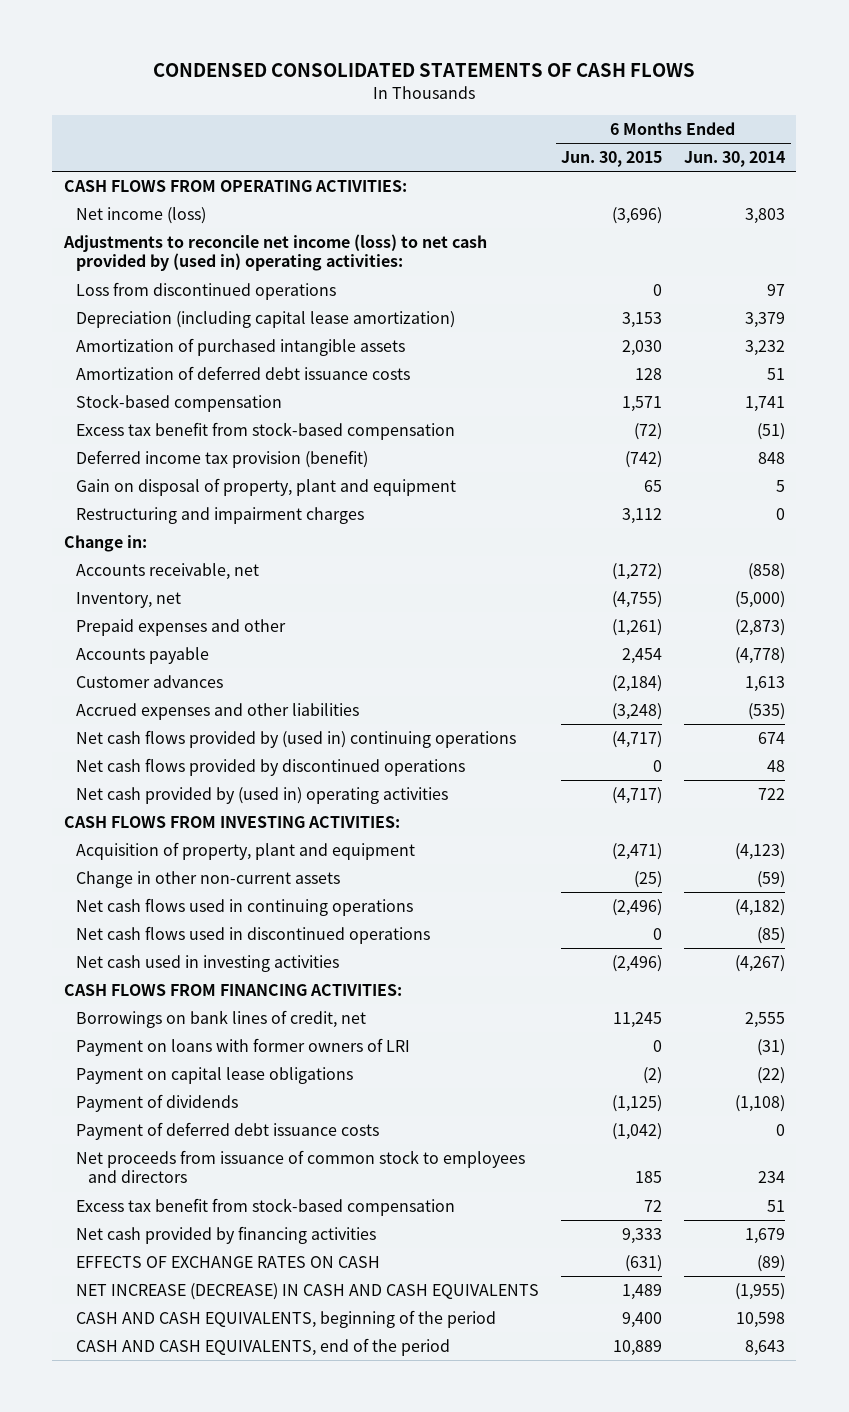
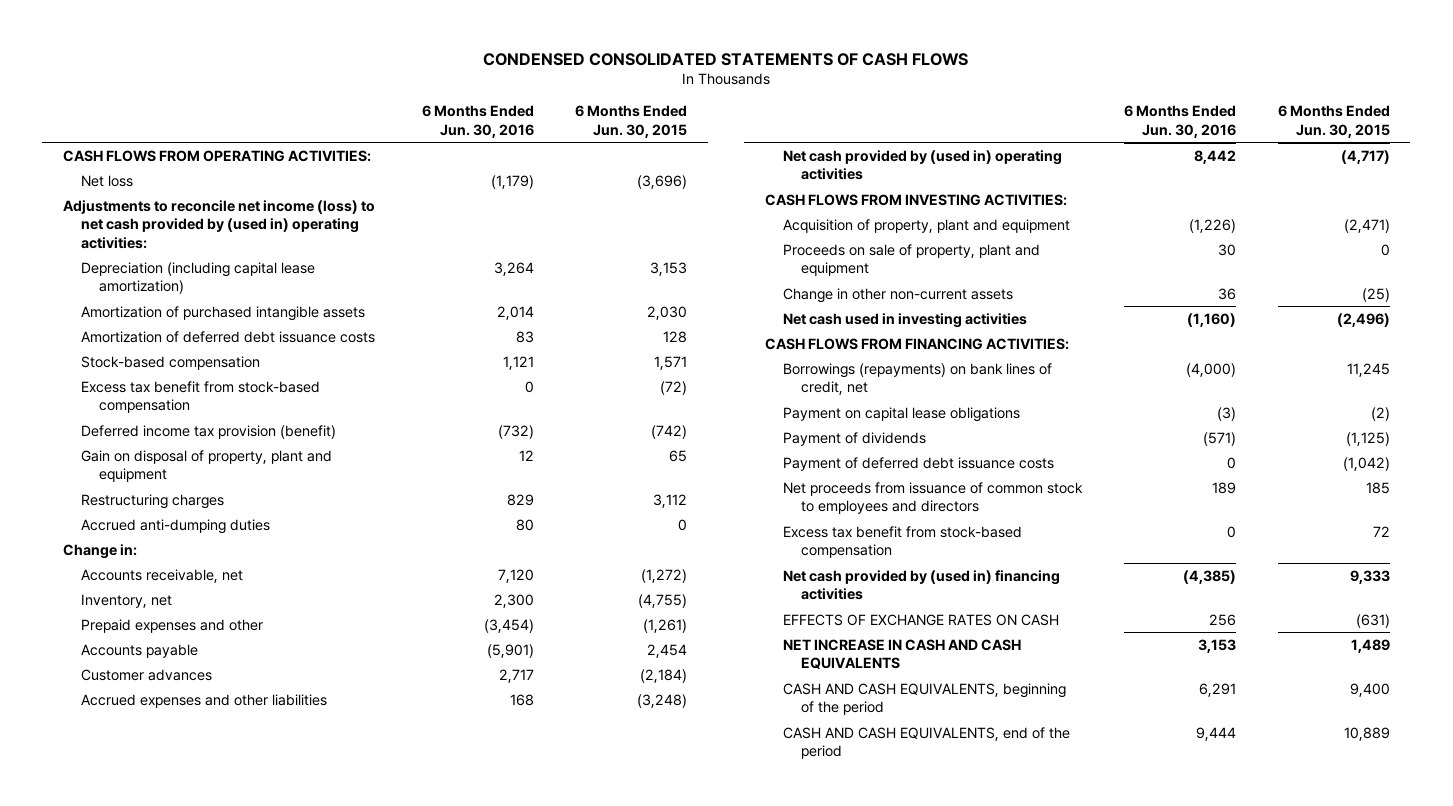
- | 6 Months Ended Jun. 30, 2015 | 6 Months Ended Jun. 30, 2014
+ | 6 Months Ended Jun. 30, 2016 | 6 Months Ended Jun. 30, 2015
- Net income (loss) | (3,696) | 3,803
+ Net loss | (1,179) | (3,696)
- Loss from discontinued operations | 0 | 97
- Restructuring and impairment charges | 3,112 | 0
+ Restructuring charges | 829 | 3,112
+ Accrued anti-dumping duties | 80 | 0
- Net cash flows provided by (used in) continuing operations | (4,717) | 674
- Net cash flows provided by discontinued operations | 0 | 48
+ Proceeds on sale of property, plant and equipment | 30 | 0
- Net cash flows used in continuing operations | (2,496) | (4,182)
- Net cash flows used in discontinued operations | 0 | (85)
- Borrowings on bank lines of credit, net | 11,245 | 2,555
- Payment on loans with former owners of LRI | 0 | (31)
+ Borrowings (repayments) on bank lines of credit, net | (4,000) | 11,245
- Net cash provided by financing activities | 9,333 | 1,679
+ Net cash provided by (used in) financing activities | (4,385) | 9,333
- NET INCREASE (DECREASE) IN CASH AND CASH EQUIVALENTS | 1,489 | (1,955)
+ NET INCREASE IN CASH AND CASH EQUIVALENTS | 3,153 | 1,489

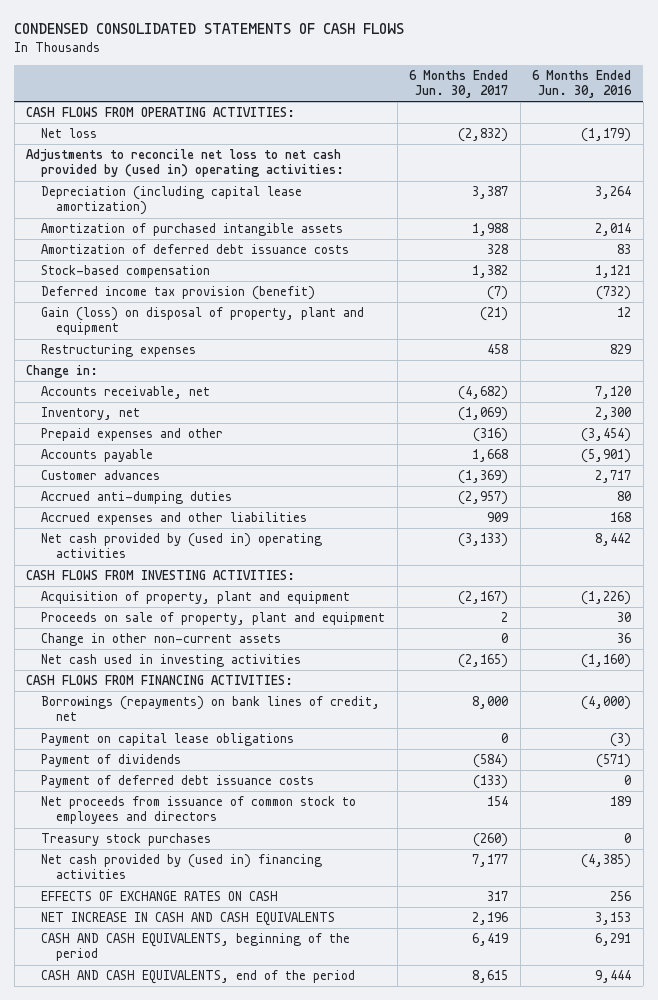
- | 6 Months Ended Jun. 30, 2016 | 6 Months Ended Jun. 30, 2015
+ | 6 Months Ended Jun. 30, 2017 | 6 Months Ended Jun. 30, 2016
- Adjustments to reconcile net income (loss) to net cash provided by (used in) operating activities:
+ Adjustments to reconcile net loss to net cash provided by (used in) operating activities:
- Excess tax benefit from stock-based compensation | 0 | (72)
- Gain on disposal of property, plant and equipment | 12 | 65
- Restructuring charges | 829 | 3,112
+ Gain (loss) on disposal of property, plant and equipment | (21) | 12
+ Restructuring expenses | 458 | 829
moved down: Accrued anti-dumping duties | (2,957) | 80
- Excess tax benefit from stock-based compensation | 0 | 72
+ Treasury stock purchases | (260) | 0

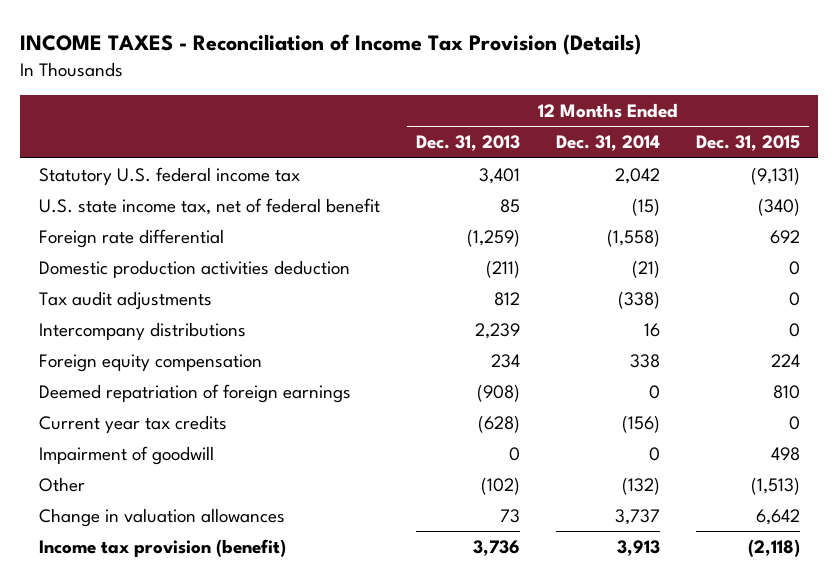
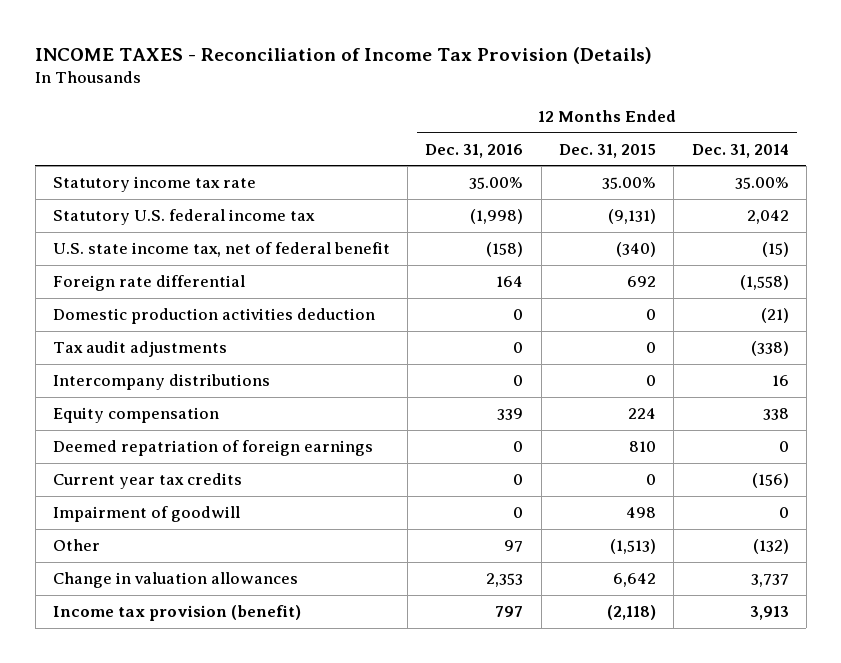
- | 12 Months Ended Dec. 31, 2013 | 12 Months Ended Dec. 31, 2014 | 12 Months Ended Dec. 31, 2015
+ | 12 Months Ended Dec. 31, 2016 | 12 Months Ended Dec. 31, 2015 | 12 Months Ended Dec. 31, 2014
+ Statutory income tax rate | 35.00% | 35.00% | 35.00%
- Foreign equity compensation | 234 | 338 | 224
+ Equity compensation | 339 | 224 | 338

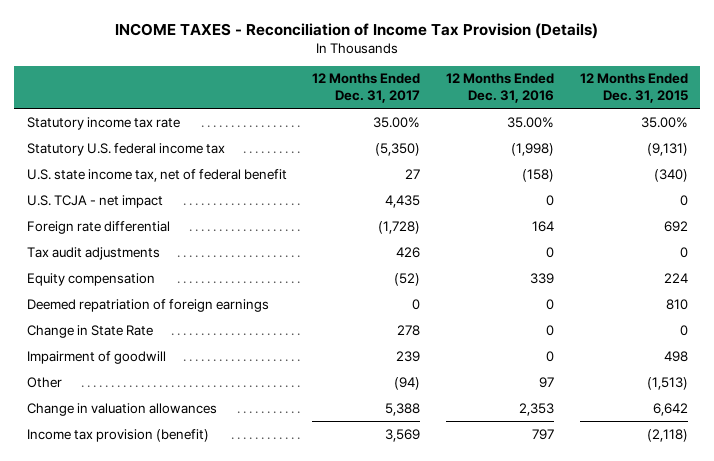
- | 12 Months Ended Dec. 31, 2016 | 12 Months Ended Dec. 31, 2015 | 12 Months Ended Dec. 31, 2014
+ | 12 Months Ended Dec. 31, 2017 | 12 Months Ended Dec. 31, 2016 | 12 Months Ended Dec. 31, 2015
+ U.S. TCJA - net impact | 4,435 | 0 | 0
- Domestic production activities deduction | 0 | 0 | (21)
- Intercompany distributions | 0 | 0 | 16
- Current year tax credits | 0 | 0 | (156)
+ Change in State Rate | 278 | 0 | 0

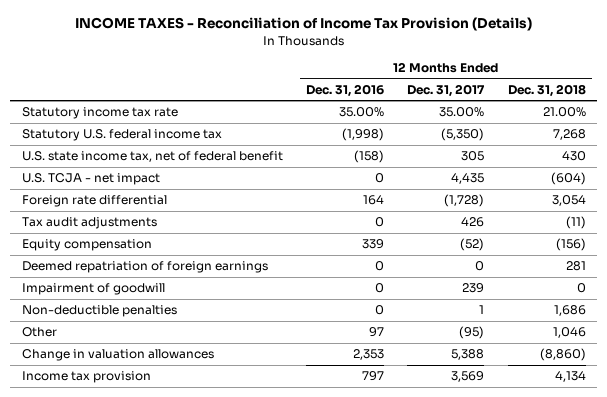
- | 12 Months Ended Dec. 31, 2017 | 12 Months Ended Dec. 31, 2016 | 12 Months Ended Dec. 31, 2015
+ | 12 Months Ended Dec. 31, 2016 | 12 Months Ended Dec. 31, 2017 | 12 Months Ended Dec. 31, 2018
- U.S. state income tax, net of federal benefit | 27 | (158) | (340)
+ U.S. state income tax, net of federal benefit | (158) | 305 | 430
- Change in State Rate | 278 | 0 | 0
- Other | (94) | 97 | (1,513)
+ Non-deductible penalties | 0 | 1 | 1,686
+ Other | 97 | (95) | 1,046
- Income tax provision (benefit) | 3,569 | 797 | (2,118)
+ Income tax provision | 797 | 3,569 | 4,134

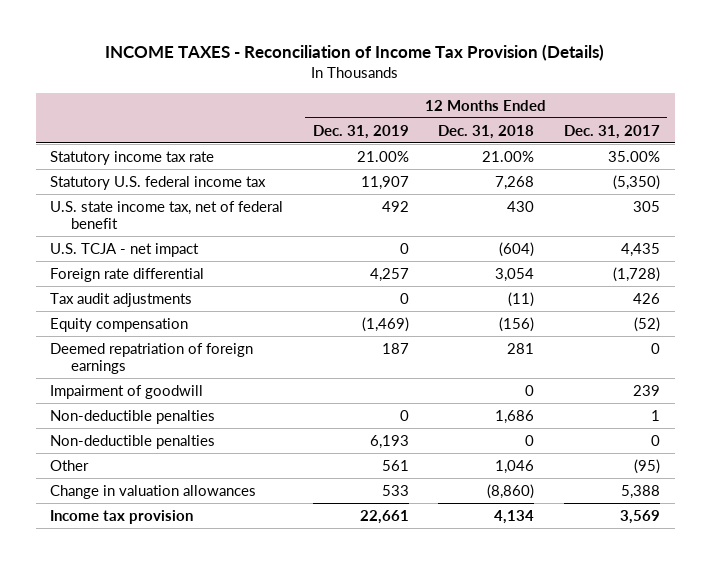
- | 12 Months Ended Dec. 31, 2016 | 12 Months Ended Dec. 31, 2017 | 12 Months Ended Dec. 31, 2018
+ | 12 Months Ended Dec. 31, 2019 | 12 Months Ended Dec. 31, 2018 | 12 Months Ended Dec. 31, 2017
+ Non-deductible penalties | 6,193 | 0 | 0

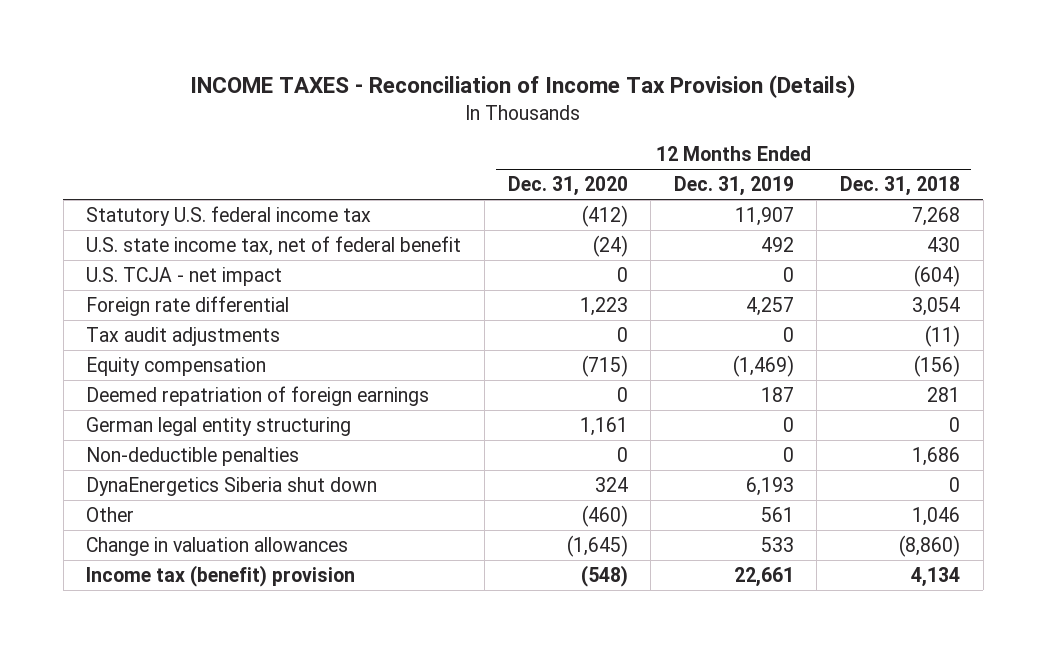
- | 12 Months Ended Dec. 31, 2019 | 12 Months Ended Dec. 31, 2018 | 12 Months Ended Dec. 31, 2017
+ | 12 Months Ended Dec. 31, 2020 | 12 Months Ended Dec. 31, 2019 | 12 Months Ended Dec. 31, 2018
- Statutory income tax rate | 21.00% | 21.00% | 35.00%
- Impairment of goodwill | | 0 | 239
+ German legal entity structuring | 1,161 | 0 | 0
- Non-deductible penalties | 6,193 | 0 | 0
+ DynaEnergetics Siberia shut down | 324 | 6,193 | 0
- Income tax provision | 22,661 | 4,134 | 3,569
+ Income tax (benefit) provision | (548) | 22,661 | 4,134

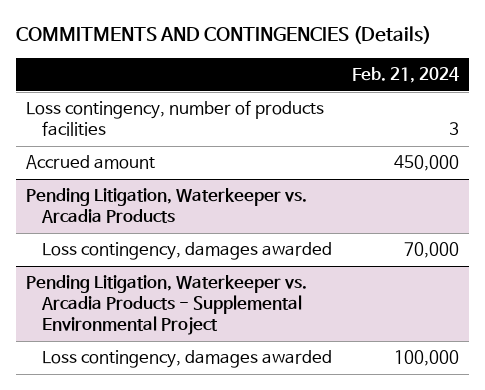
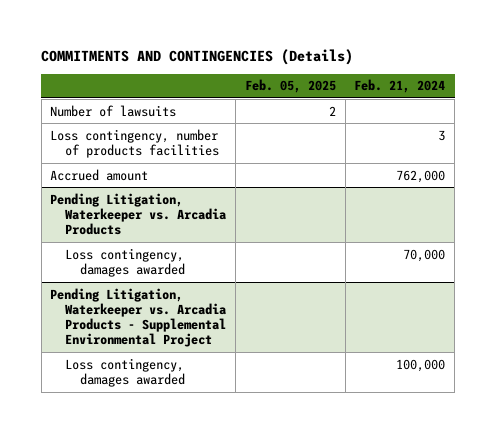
- | Feb. 21, 2024
+ | Feb. 05, 2025 | Feb. 21, 2024
+ Number of lawsuits | 2 |
- Accrued amount | 450,000
+ Accrued amount | | 762,000

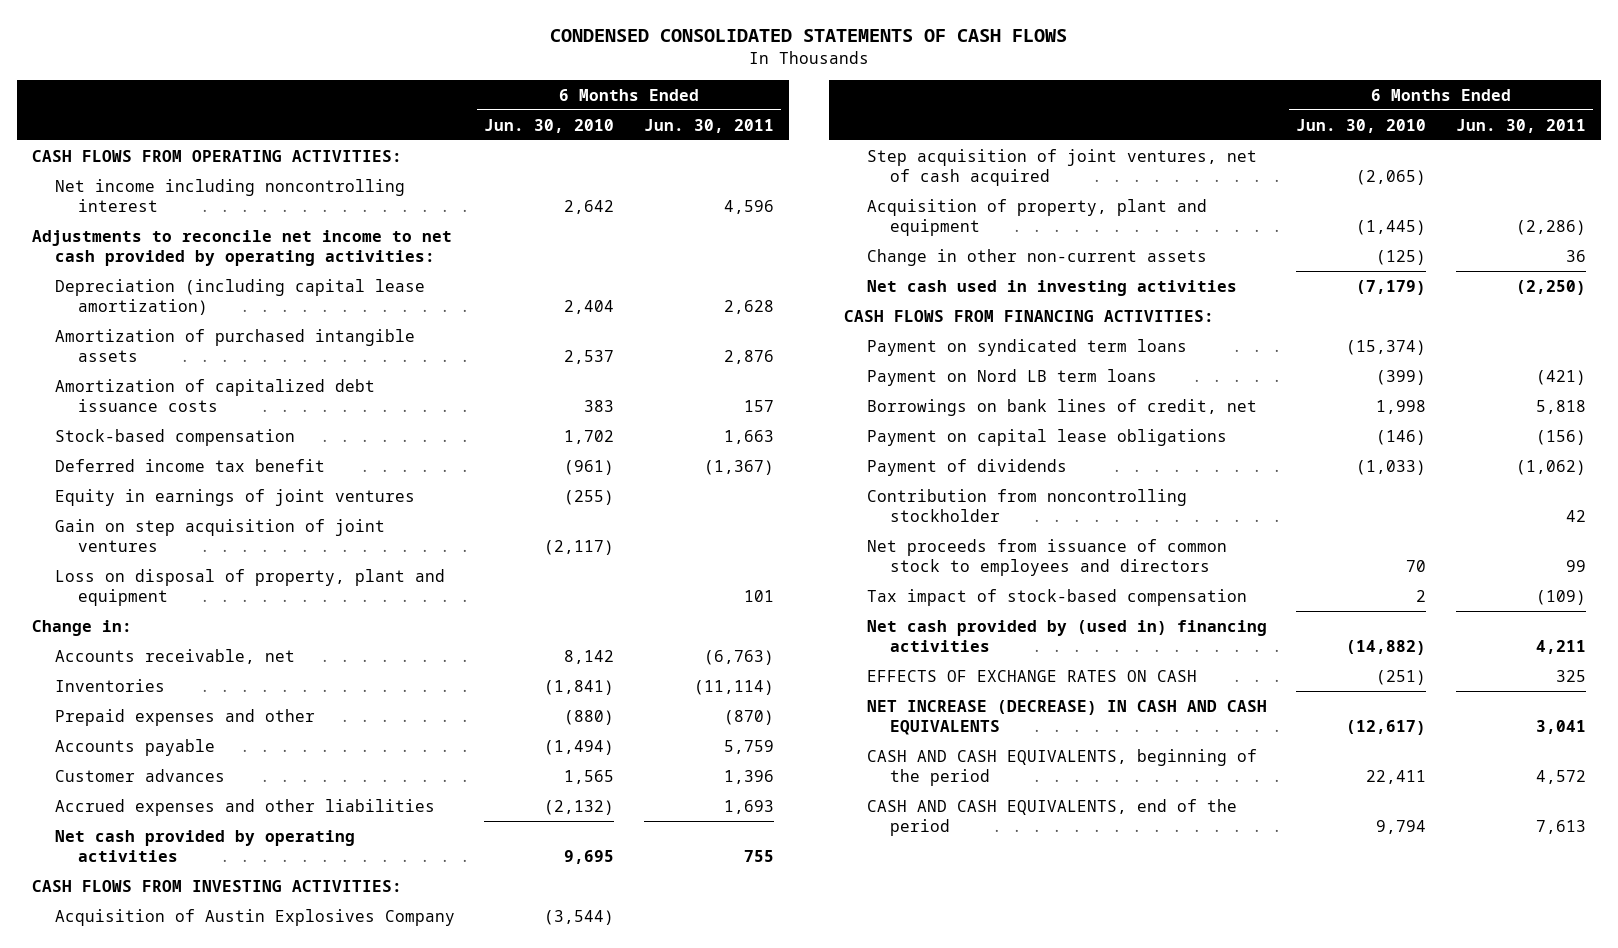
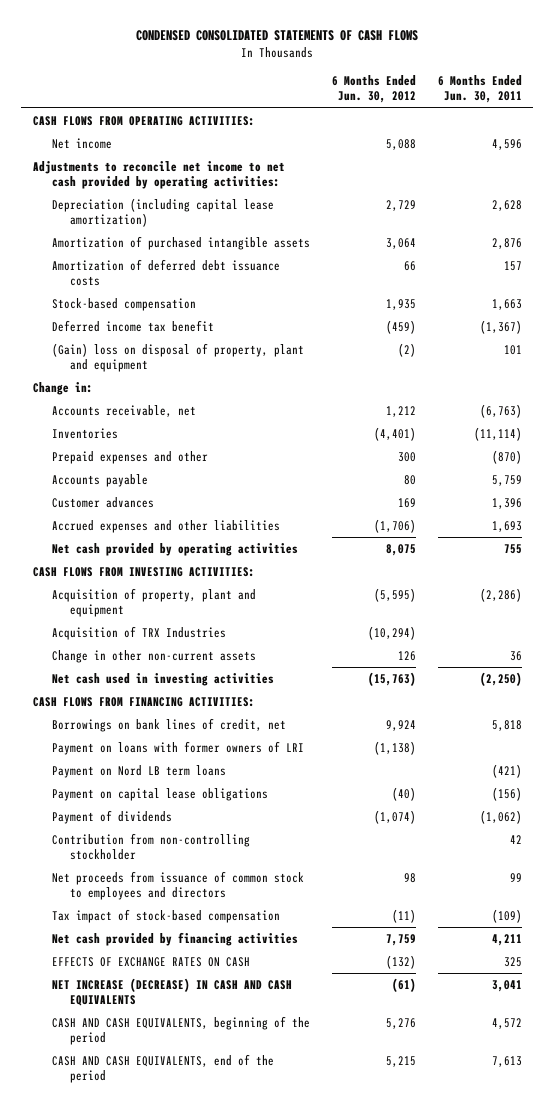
- | 6 Months Ended Jun. 30, 2010 | 6 Months Ended Jun. 30, 2011
+ | 6 Months Ended Jun. 30, 2012 | 6 Months Ended Jun. 30, 2011
- Net income including noncontrolling interest | 2,642 | 4,596
+ Net income | 5,088 | 4,596
- Amortization of capitalized debt issuance costs | 383 | 157
+ Amortization of deferred debt issuance costs | 66 | 157
- Equity in earnings of joint ventures | (255) |
- Gain on step acquisition of joint ventures | (2,117) |
- Loss on disposal of property, plant and equipment | | 101
+ (Gain) loss on disposal of property, plant and equipment | (2) | 101
- Acquisition of Austin Explosives Company | (3,544) |
- Step acquisition of joint ventures, net of cash acquired | (2,065) |
+ Acquisition of TRX Industries | (10,294) |
- Payment on syndicated term loans | (15,374) |
+ Payment on loans with former owners of LRI | (1,138) |
moved down: Payment on Nord LB term loans | | (421)
- Contribution from noncontrolling stockholder | | 42
+ Contribution from non-controlling stockholder | | 42
- Net cash provided by (used in) financing activities | (14,882) | 4,211
+ Net cash provided by financing activities | 7,759 | 4,211

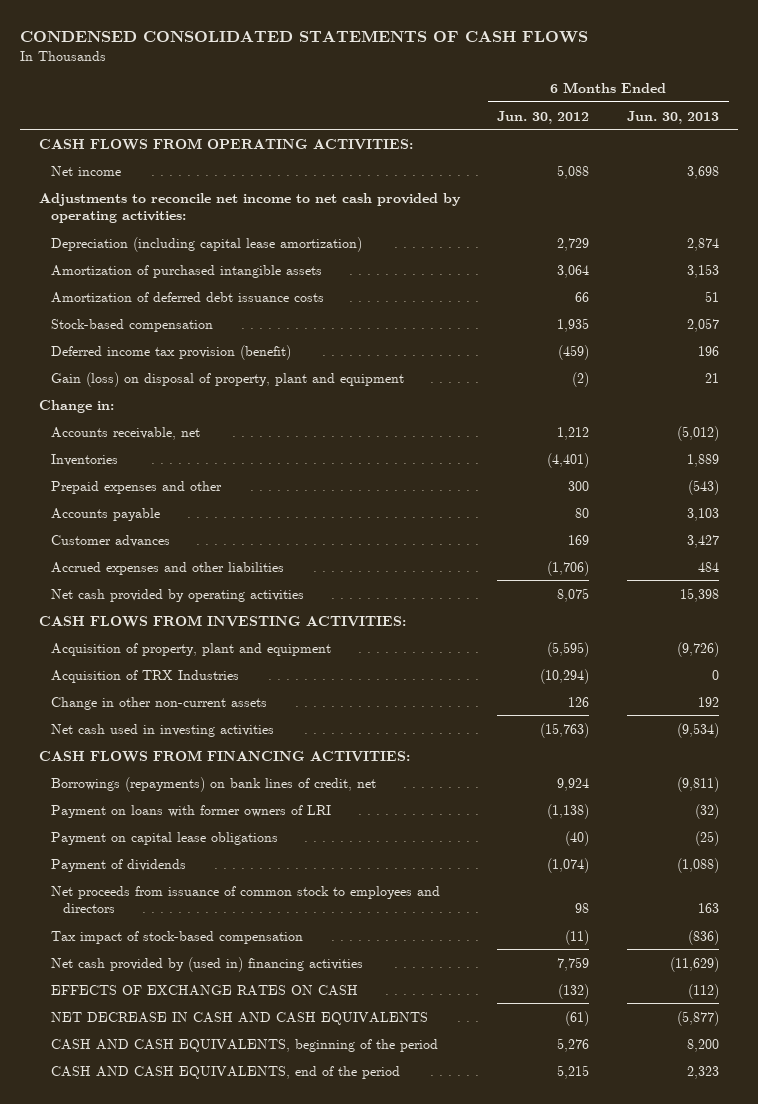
- | 6 Months Ended Jun. 30, 2012 | 6 Months Ended Jun. 30, 2011
+ | 6 Months Ended Jun. 30, 2012 | 6 Months Ended Jun. 30, 2013
- Deferred income tax benefit | (459) | (1,367)
- (Gain) loss on disposal of property, plant and equipment | (2) | 101
+ Deferred income tax provision (benefit) | (459) | 196
+ Gain (loss) on disposal of property, plant and equipment | (2) | 21
- Borrowings on bank lines of credit, net | 9,924 | 5,818
+ Borrowings (repayments) on bank lines of credit, net | 9,924 | (9,811)
- Payment on Nord LB term loans | | (421)
- Contribution from non-controlling stockholder | | 42
- Net cash provided by financing activities | 7,759 | 4,211
+ Net cash provided by (used in) financing activities | 7,759 | (11,629)
- NET INCREASE (DECREASE) IN CASH AND CASH EQUIVALENTS | (61) | 3,041
+ NET DECREASE IN CASH AND CASH EQUIVALENTS | (61) | (5,877)

